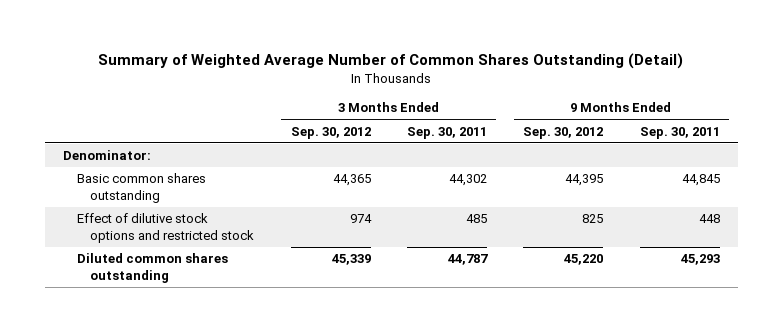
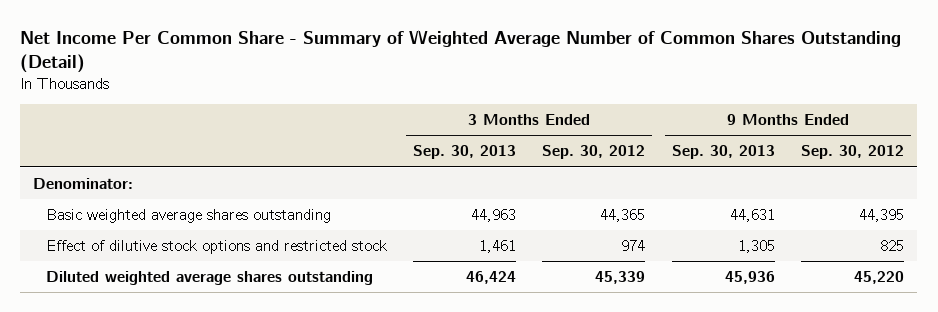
- Summary of Weighted Average Number of Common Shares Outstanding (Detail)
+ Net Income Per Common Share - Summary of Weighted Average Number of Common Shares Outstanding (Detail)
- | 3 Months Ended Sep. 30, 2012 | 3 Months Ended Sep. 30, 2011 | 9 Months Ended Sep. 30, 2012 | 9 Months Ended Sep. 30, 2011
+ | 3 Months Ended Sep. 30, 2013 | 3 Months Ended Sep. 30, 2012 | 9 Months Ended Sep. 30, 2013 | 9 Months Ended Sep. 30, 2012
- Basic common shares outstanding | 44,365 | 44,302 | 44,395 | 44,845
+ Basic weighted average shares outstanding | 44,963 | 44,365 | 44,631 | 44,395
- Diluted common shares outstanding | 45,339 | 44,787 | 45,220 | 45,293
+ Diluted weighted average shares outstanding | 46,424 | 45,339 | 45,936 | 45,220

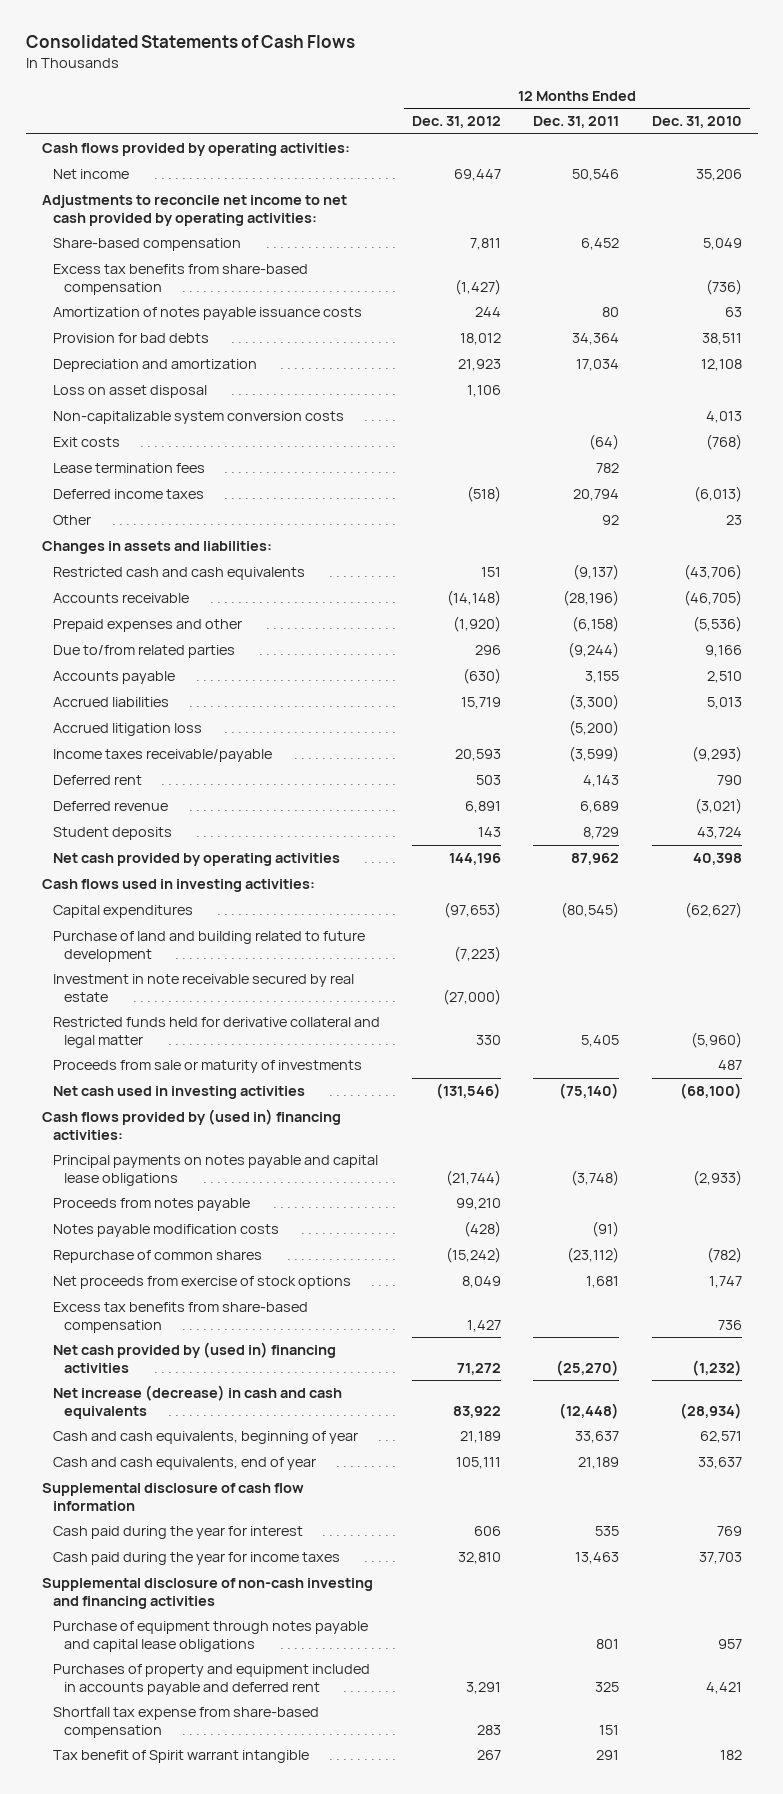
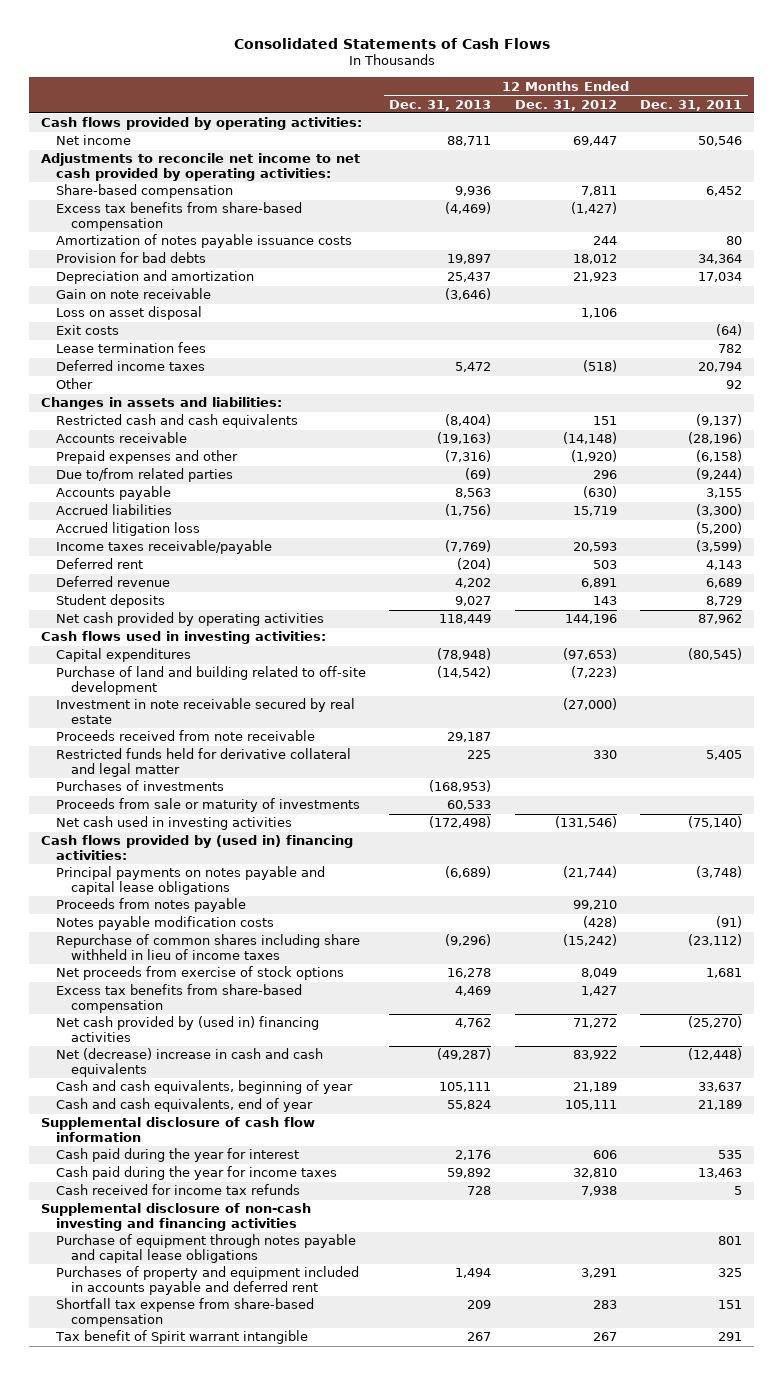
- | 12 Months Ended Dec. 31, 2012 | 12 Months Ended Dec. 31, 2011 | 12 Months Ended Dec. 31, 2010
+ | 12 Months Ended Dec. 31, 2013 | 12 Months Ended Dec. 31, 2012 | 12 Months Ended Dec. 31, 2011
+ Gain on note receivable | (3,646) | |
- Non-capitalizable system conversion costs | | | 4,013
- Purchase of land and building related to future development | (7,223) | |
+ Purchase of land and building related to off-site development | (14,542) | (7,223) |
+ Proceeds received from note receivable | 29,187 | |
+ Purchases of investments | (168,953) | |
- Repurchase of common shares | (15,242) | (23,112) | (782)
+ Repurchase of common shares including share withheld in lieu of income taxes | (9,296) | (15,242) | (23,112)
- Net increase (decrease) in cash and cash equivalents | 83,922 | (12,448) | (28,934)
+ Net (decrease) increase in cash and cash equivalents | (49,287) | 83,922 | (12,448)
+ Cash received for income tax refunds | 728 | 7,938 | 5

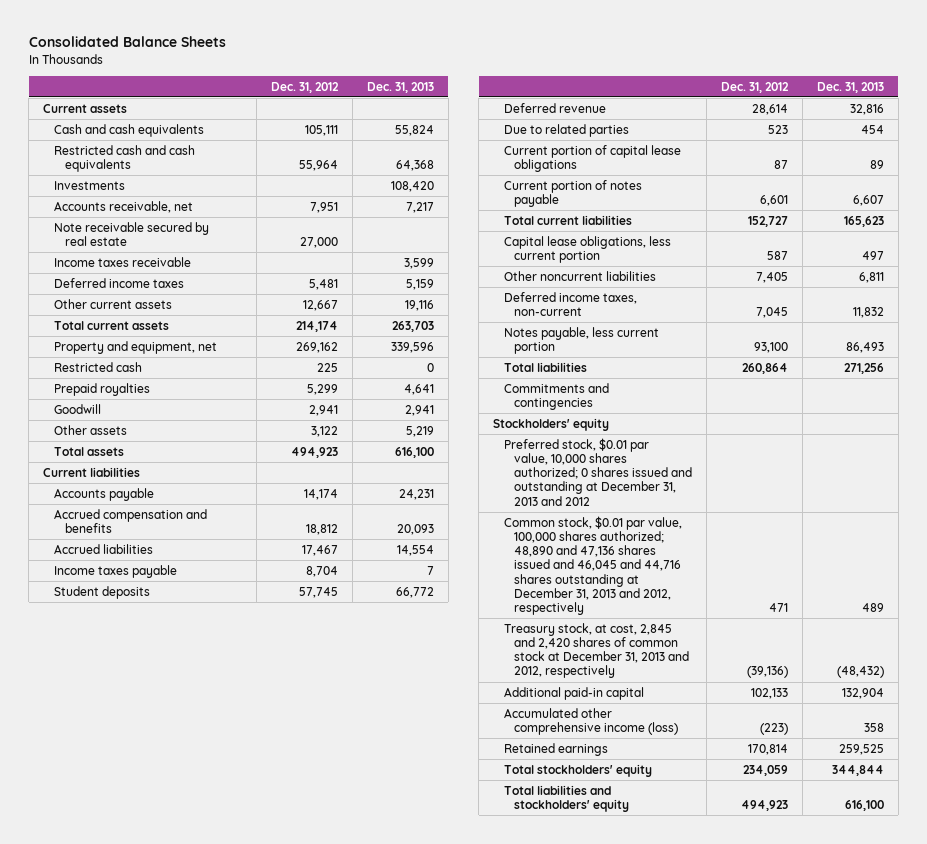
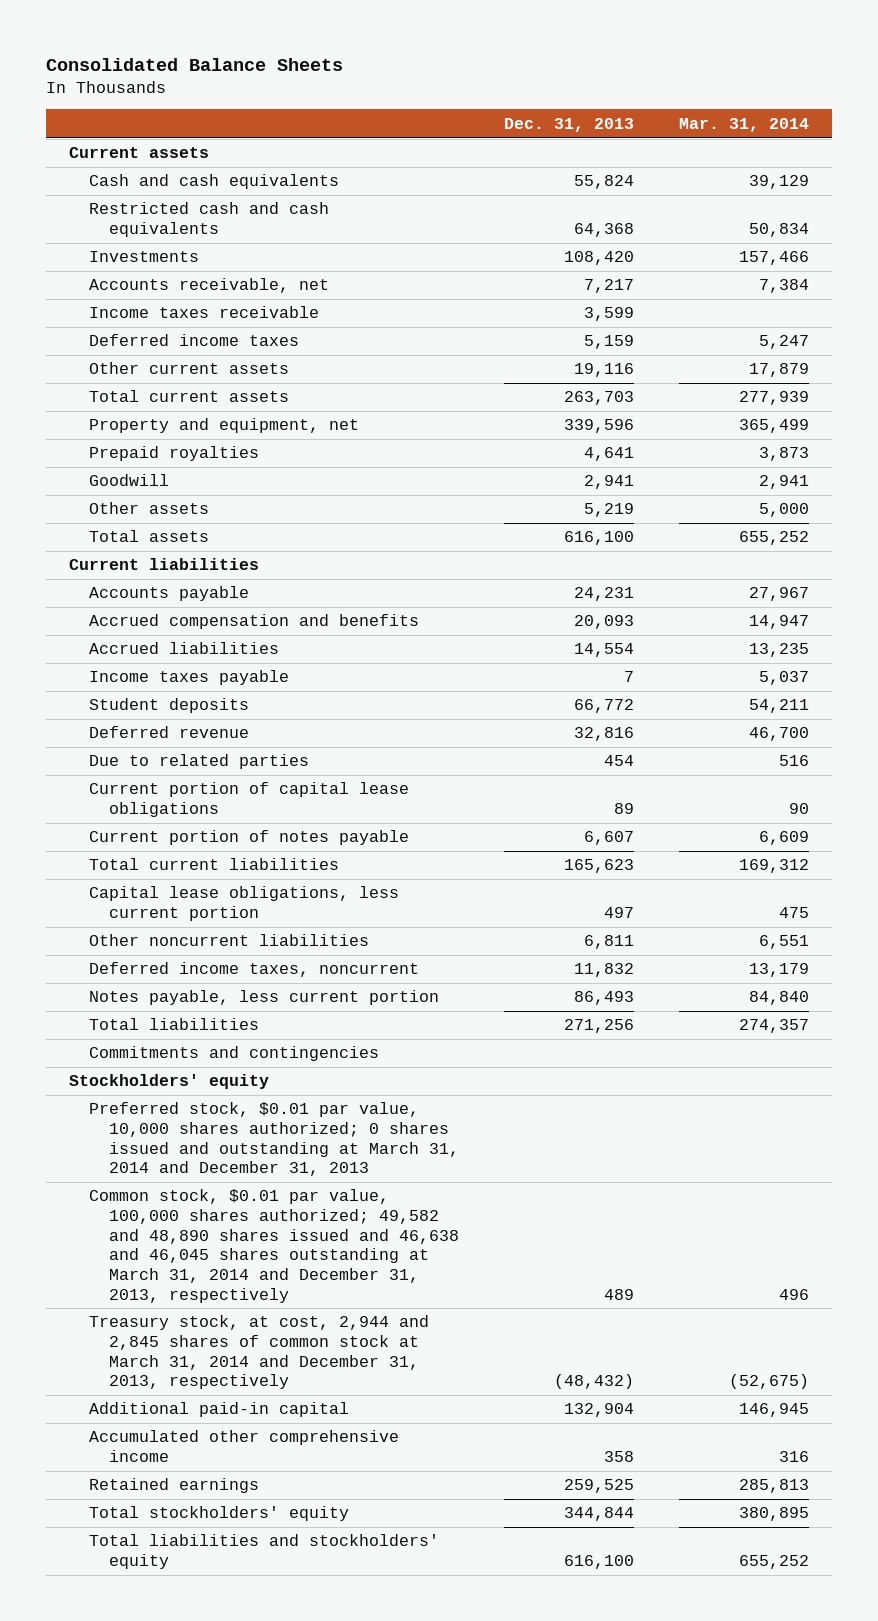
- | Dec. 31, 2012 | Dec. 31, 2013
+ | Dec. 31, 2013 | Mar. 31, 2014
- Note receivable secured by real estate | 27,000 |
- Restricted cash | 225 | 0
- Deferred income taxes, non-current | 7,045 | 11,832
+ Deferred income taxes, noncurrent | 11,832 | 13,179
- Preferred stock, $0.01 par value, 10,000 shares authorized; 0 shares issued and outstanding at December 31, 2013 and 2012
- Common stock, $0.01 par value, 100,000 shares authorized; 48,890 and 47,136 shares issued and 46,045 and 44,716 shares outstanding at December 31, 2013 and 2012, respectively | 471 | 489
- Treasury stock, at cost, 2,845 and 2,420 shares of common stock at December 31, 2013 and 2012, respectively | (39,136) | (48,432)
+ Preferred stock, $0.01 par value, 10,000 shares authorized; 0 shares issued and outstanding at March 31, 2014 and December 31, 2013
+ Common stock, $0.01 par value, 100,000 shares authorized; 49,582 and 48,890 shares issued and 46,638 and 46,045 shares outstanding at March 31, 2014 and December 31, 2013, respectively | 489 | 496
+ Treasury stock, at cost, 2,944 and 2,845 shares of common stock at March 31, 2014 and December 31, 2013, respectively | (48,432) | (52,675)
- Accumulated other comprehensive income (loss) | (223) | 358
+ Accumulated other comprehensive income | 358 | 316

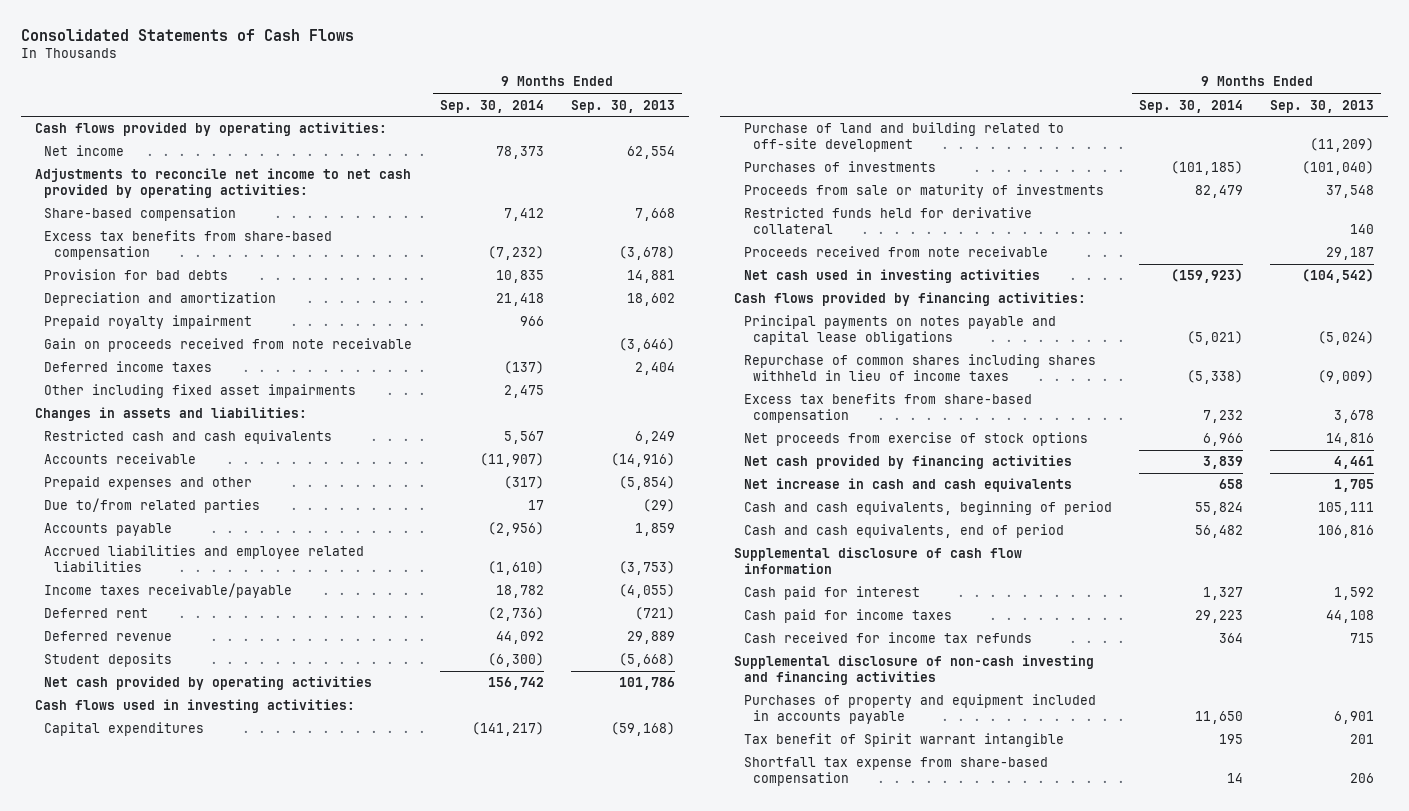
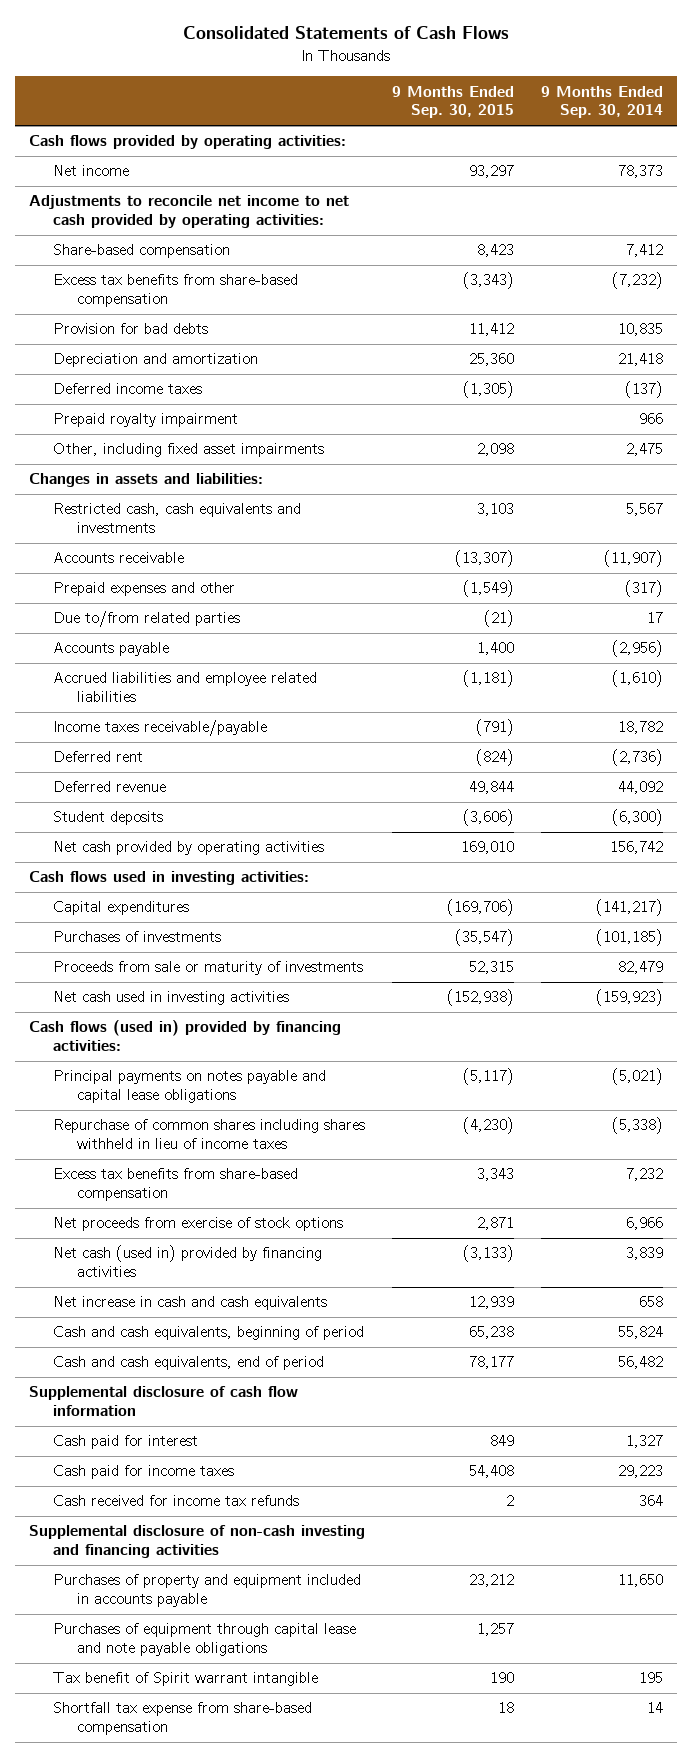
- | 9 Months Ended Sep. 30, 2014 | 9 Months Ended Sep. 30, 2013
+ | 9 Months Ended Sep. 30, 2015 | 9 Months Ended Sep. 30, 2014
- Gain on proceeds received from note receivable | | (3,646)
- Other including fixed asset impairments | 2,475 |
moved down: Prepaid royalty impairment | | 966
+ Other, including fixed asset impairments | 2,098 | 2,475
- Restricted cash and cash equivalents | 5,567 | 6,249
+ Restricted cash, cash equivalents and investments | 3,103 | 5,567
- Purchase of land and building related to off-site development | | (11,209)
- Restricted funds held for derivative collateral | | 140
- Proceeds received from note receivable | | 29,187
- Cash flows provided by financing activities:
+ Cash flows (used in) provided by financing activities:
- Net cash provided by financing activities | 3,839 | 4,461
+ Net cash (used in) provided by financing activities | (3,133) | 3,839
+ Purchases of equipment through capital lease and note payable obligations | 1,257 |

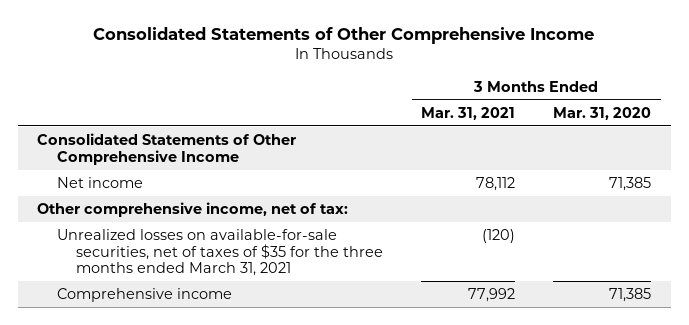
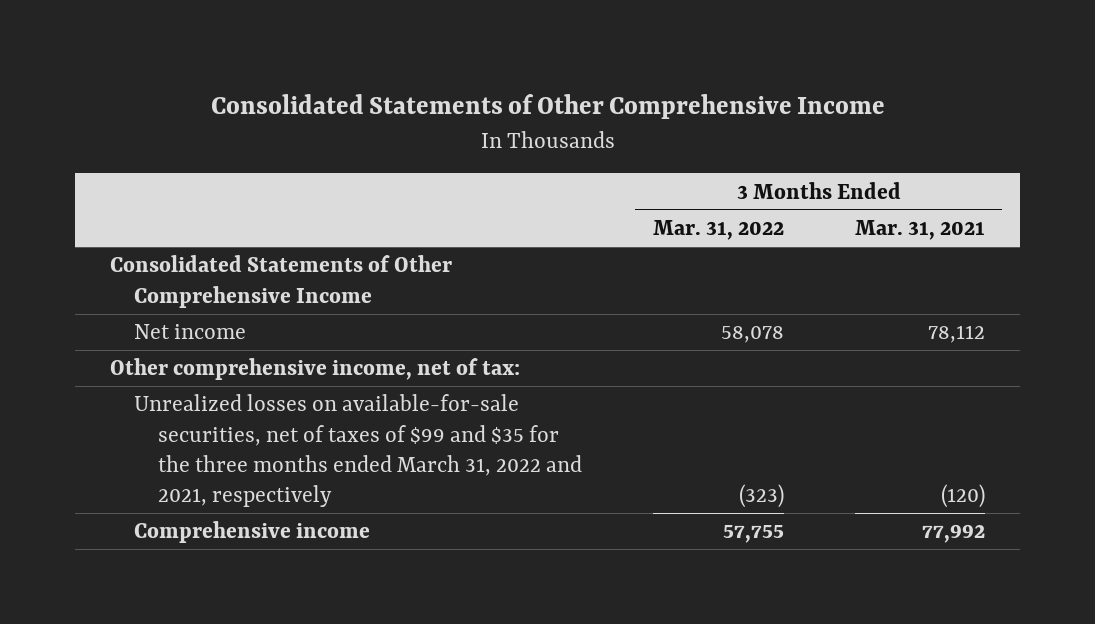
- | 3 Months Ended Mar. 31, 2021 | 3 Months Ended Mar. 31, 2020
+ | 3 Months Ended Mar. 31, 2022 | 3 Months Ended Mar. 31, 2021
- Unrealized losses on available-for-sale securities, net of taxes of $35 for the three months ended March 31, 2021 | (120) |
+ Unrealized losses on available-for-sale securities, net of taxes of $99 and $35 for the three months ended March 31, 2022 and 2021, respectively | (323) | (120)

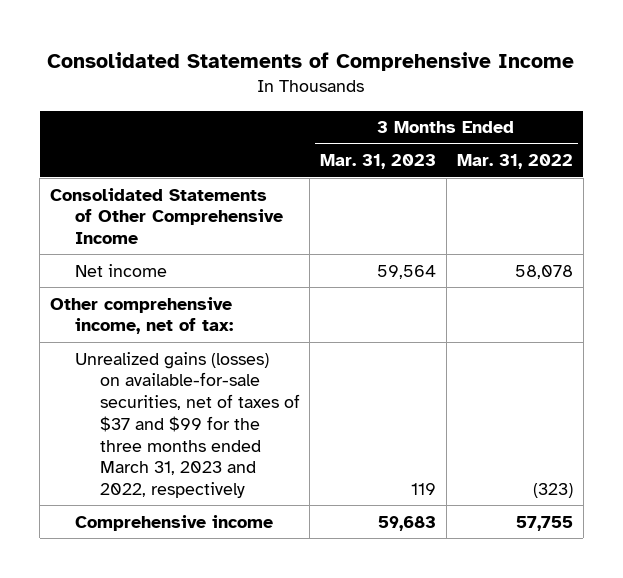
- Consolidated Statements of Other Comprehensive Income
+ Consolidated Statements of Comprehensive Income
- | 3 Months Ended Mar. 31, 2022 | 3 Months Ended Mar. 31, 2021
+ | 3 Months Ended Mar. 31, 2023 | 3 Months Ended Mar. 31, 2022
- Unrealized losses on available-for-sale securities, net of taxes of $99 and $35 for the three months ended March 31, 2022 and 2021, respectively | (323) | (120)
+ Unrealized gains (losses) on available-for-sale securities, net of taxes of $37 and $99 for the three months ended March 31, 2023 and 2022, respectively | 119 | (323)

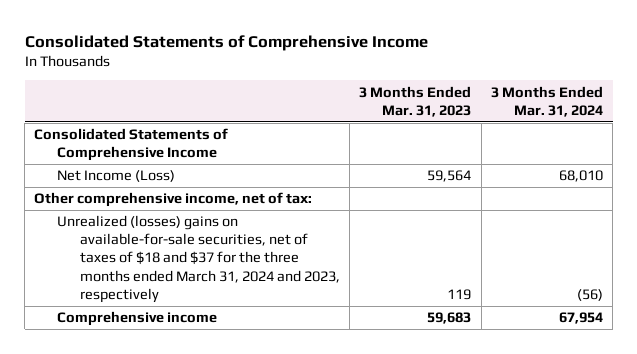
- | 3 Months Ended Mar. 31, 2023 | 3 Months Ended Mar. 31, 2022
+ | 3 Months Ended Mar. 31, 2023 | 3 Months Ended Mar. 31, 2024
- Consolidated Statements of Other Comprehensive Income
- Net income | 59,564 | 58,078
+ Consolidated Statements of Comprehensive Income
+ Net Income (Loss) | 59,564 | 68,010
- Unrealized gains (losses) on available-for-sale securities, net of taxes of $37 and $99 for the three months ended March 31, 2023 and 2022, respectively | 119 | (323)
+ Unrealized (losses) gains on available-for-sale securities, net of taxes of $18 and $37 for the three months ended March 31, 2024 and 2023, respectively | 119 | (56)

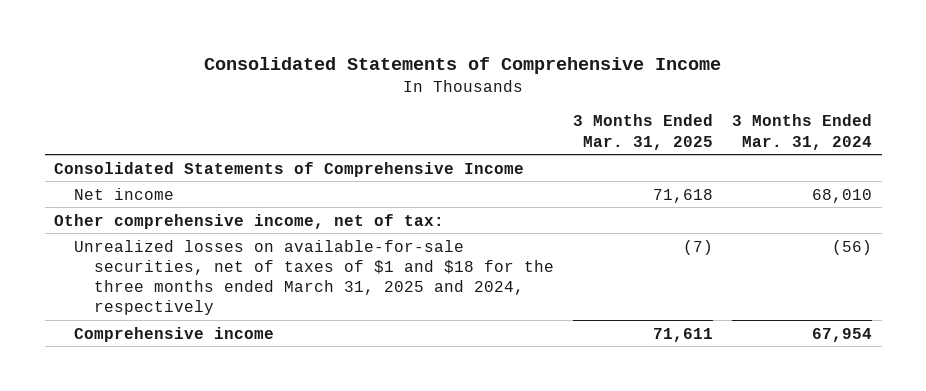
- | 3 Months Ended Mar. 31, 2023 | 3 Months Ended Mar. 31, 2024
+ | 3 Months Ended Mar. 31, 2025 | 3 Months Ended Mar. 31, 2024
- Net Income (Loss) | 59,564 | 68,010
+ Net income | 71,618 | 68,010
- Unrealized (losses) gains on available-for-sale securities, net of taxes of $18 and $37 for the three months ended March 31, 2024 and 2023, respectively | 119 | (56)
+ Unrealized losses on available-for-sale securities, net of taxes of $1 and $18 for the three months ended March 31, 2025 and 2024, respectively | (7) | (56)

